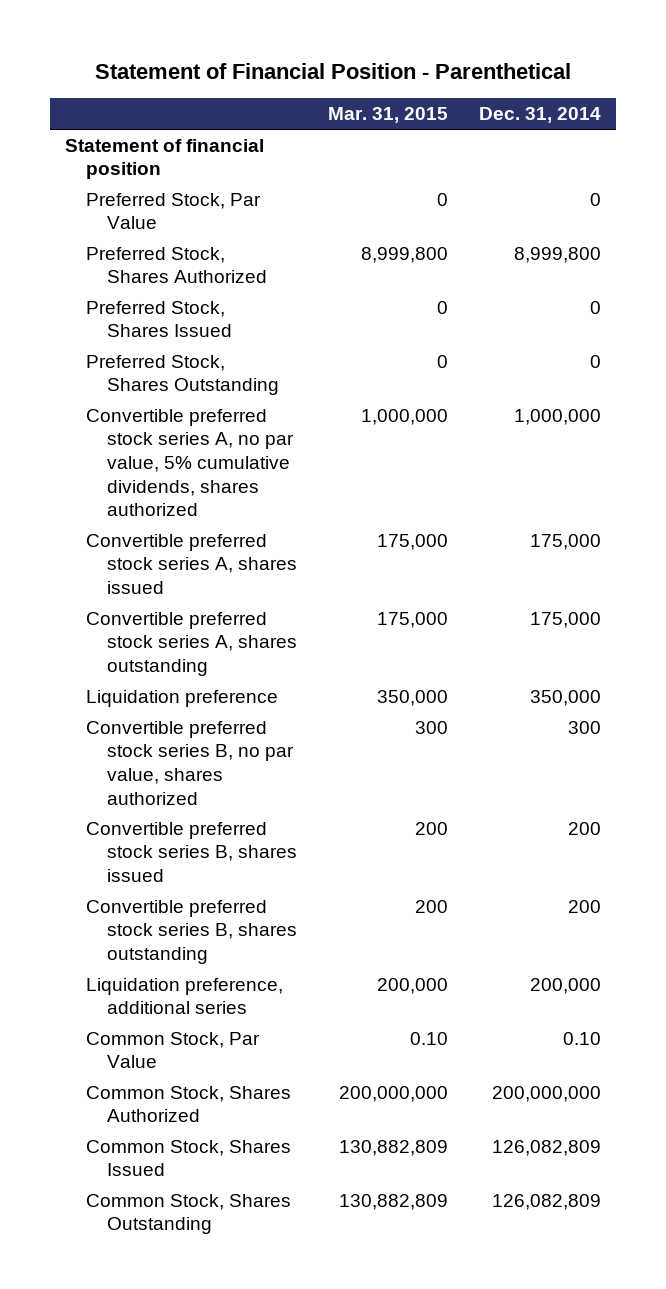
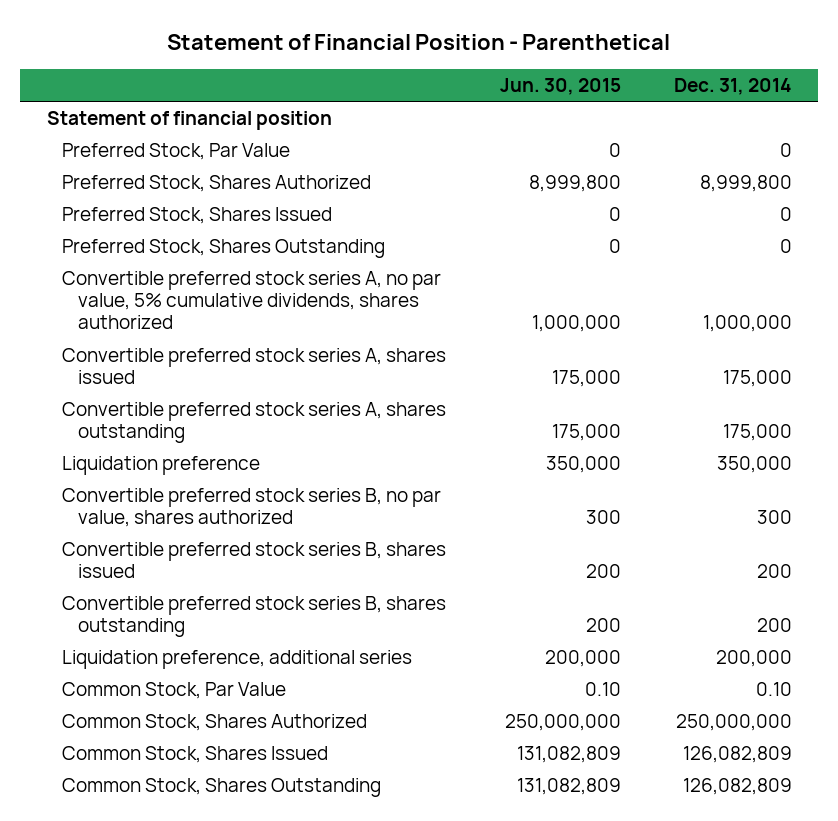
- | Mar. 31, 2015 | Dec. 31, 2014
+ | Jun. 30, 2015 | Dec. 31, 2014
- Common Stock, Shares Authorized | 200,000,000 | 200,000,000
+ Common Stock, Shares Authorized | 250,000,000 | 250,000,000

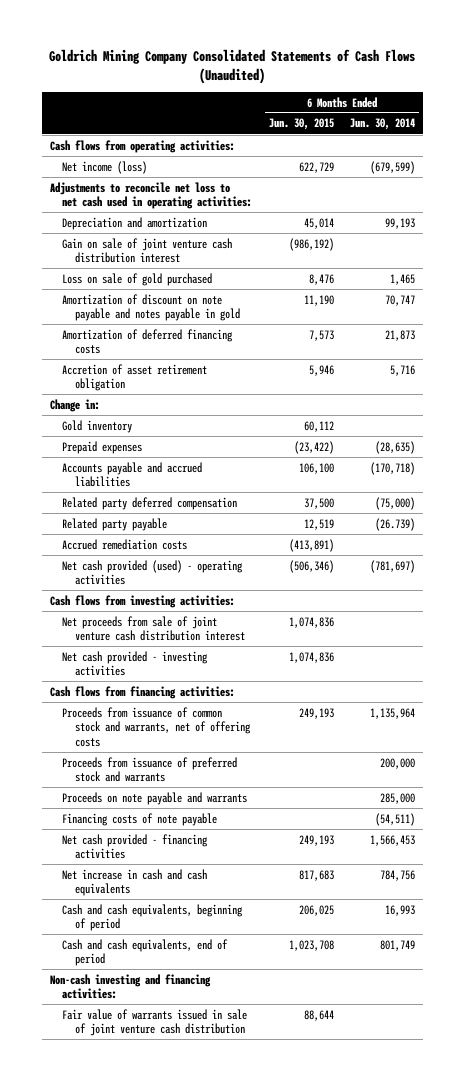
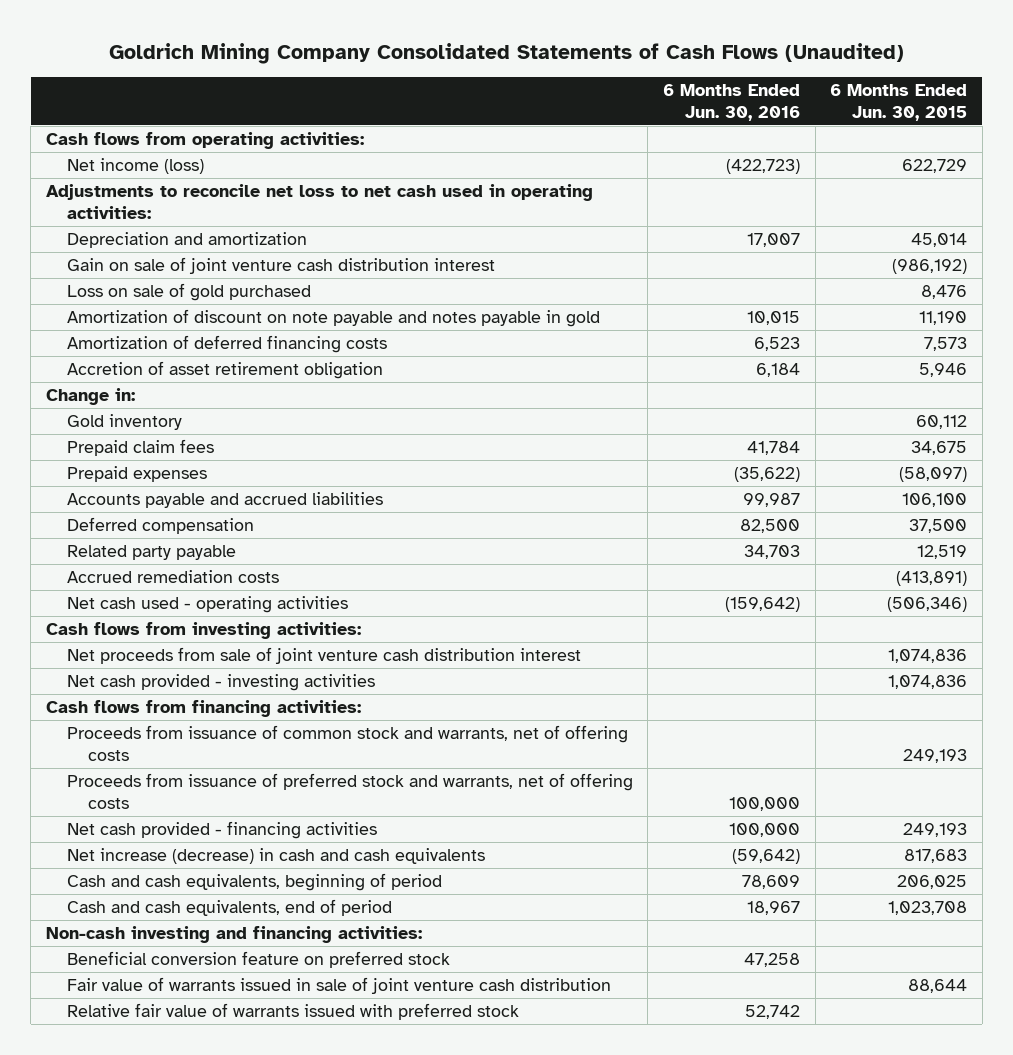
- | 6 Months Ended Jun. 30, 2015 | 6 Months Ended Jun. 30, 2014
+ | 6 Months Ended Jun. 30, 2016 | 6 Months Ended Jun. 30, 2015
- Prepaid expenses | (23,422) | (28,635)
+ Prepaid claim fees | 41,784 | 34,675
+ Prepaid expenses | (35,622) | (58,097)
- Related party deferred compensation | 37,500 | (75,000)
+ Deferred compensation | 82,500 | 37,500
- Net cash provided (used) - operating activities | (506,346) | (781,697)
+ Net cash used - operating activities | (159,642) | (506,346)
- Proceeds from issuance of preferred stock and warrants | | 200,000
- Proceeds on note payable and warrants | | 285,000
- Financing costs of note payable | | (54,511)
+ Proceeds from issuance of preferred stock and warrants, net of offering costs | 100,000 |
- Net increase in cash and cash equivalents | 817,683 | 784,756
+ Net increase (decrease) in cash and cash equivalents | (59,642) | 817,683
+ Beneficial conversion feature on preferred stock | 47,258 |
+ Relative fair value of warrants issued with preferred stock | 52,742 |

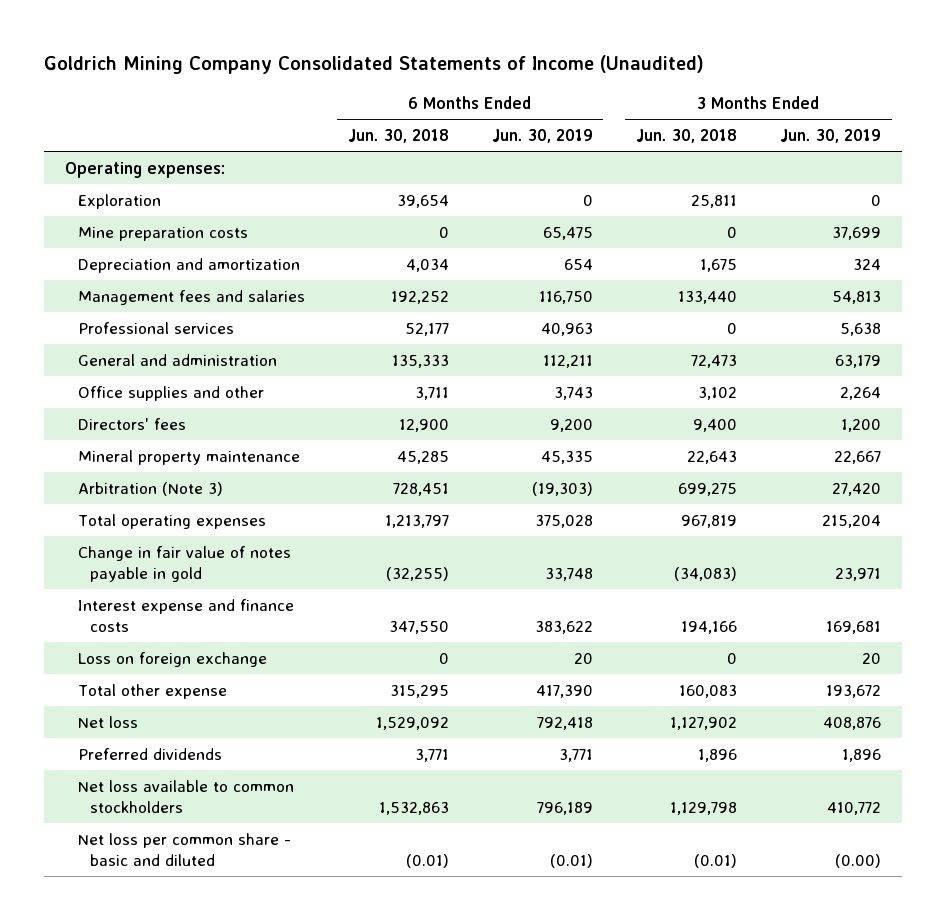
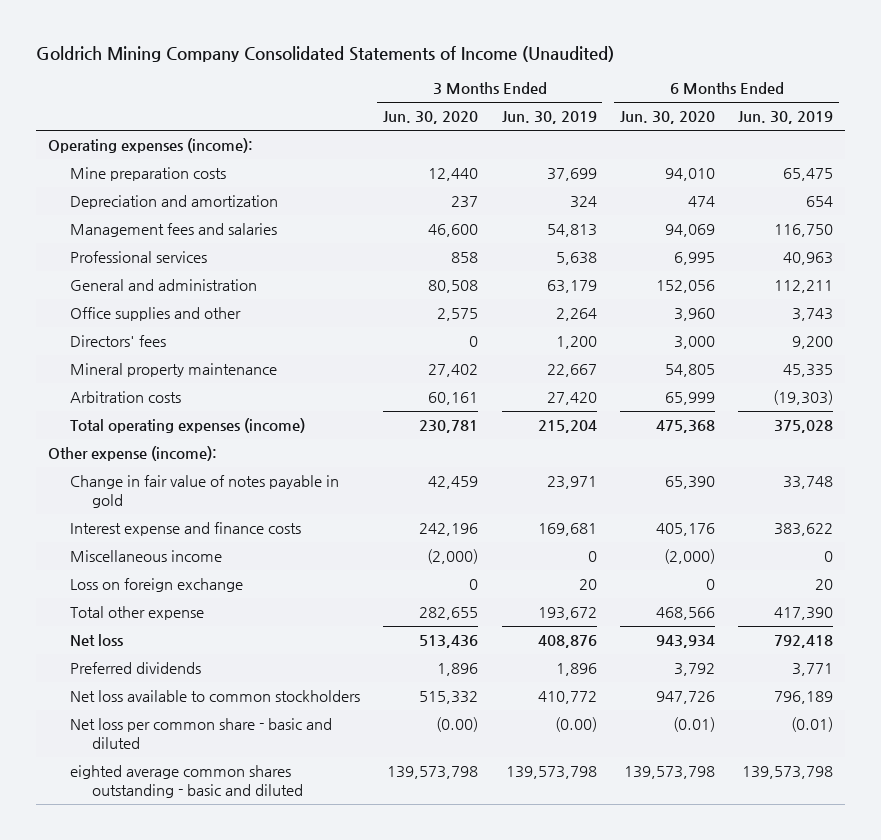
- | 6 Months Ended Jun. 30, 2018 | 6 Months Ended Jun. 30, 2019 | 3 Months Ended Jun. 30, 2018 | 3 Months Ended Jun. 30, 2019
+ | 3 Months Ended Jun. 30, 2020 | 3 Months Ended Jun. 30, 2019 | 6 Months Ended Jun. 30, 2020 | 6 Months Ended Jun. 30, 2019
- Operating expenses:
- Exploration | 39,654 | 0 | 25,811 | 0
+ Operating expenses (income):
- Arbitration (Note 3) | 728,451 | (19,303) | 699,275 | 27,420
- Total operating expenses | 1,213,797 | 375,028 | 967,819 | 215,204
+ Arbitration costs | 60,161 | 27,420 | 65,999 | (19,303)
+ Total operating expenses (income) | 230,781 | 215,204 | 475,368 | 375,028
+ Other expense (income):
+ Miscellaneous income | (2,000) | 0 | (2,000) | 0
+ eighted average common shares outstanding - basic and diluted | 139,573,798 | 139,573,798 | 139,573,798 | 139,573,798

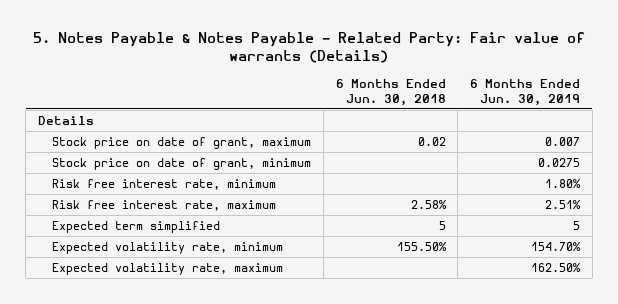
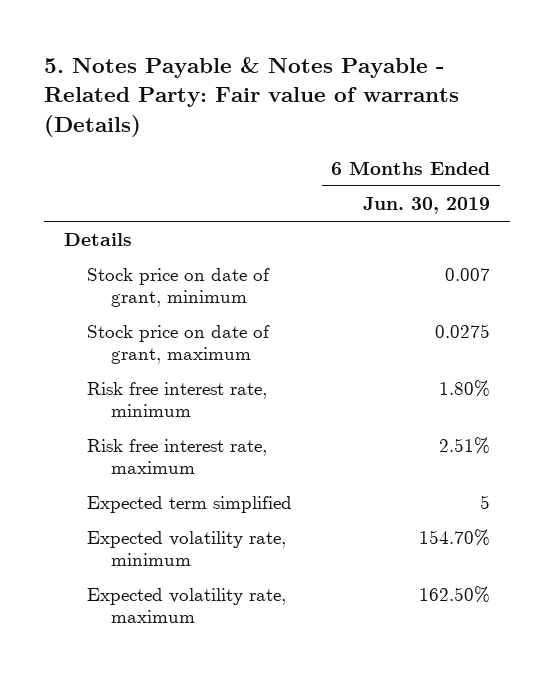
- | 6 Months Ended Jun. 30, 2018 | 6 Months Ended Jun. 30, 2019
+ | 6 Months Ended Jun. 30, 2019
- Stock price on date of grant, maximum | 0.02 | 0.007
- Stock price on date of grant, minimum | | 0.0275
+ Stock price on date of grant, minimum | 0.007
+ Stock price on date of grant, maximum | 0.0275

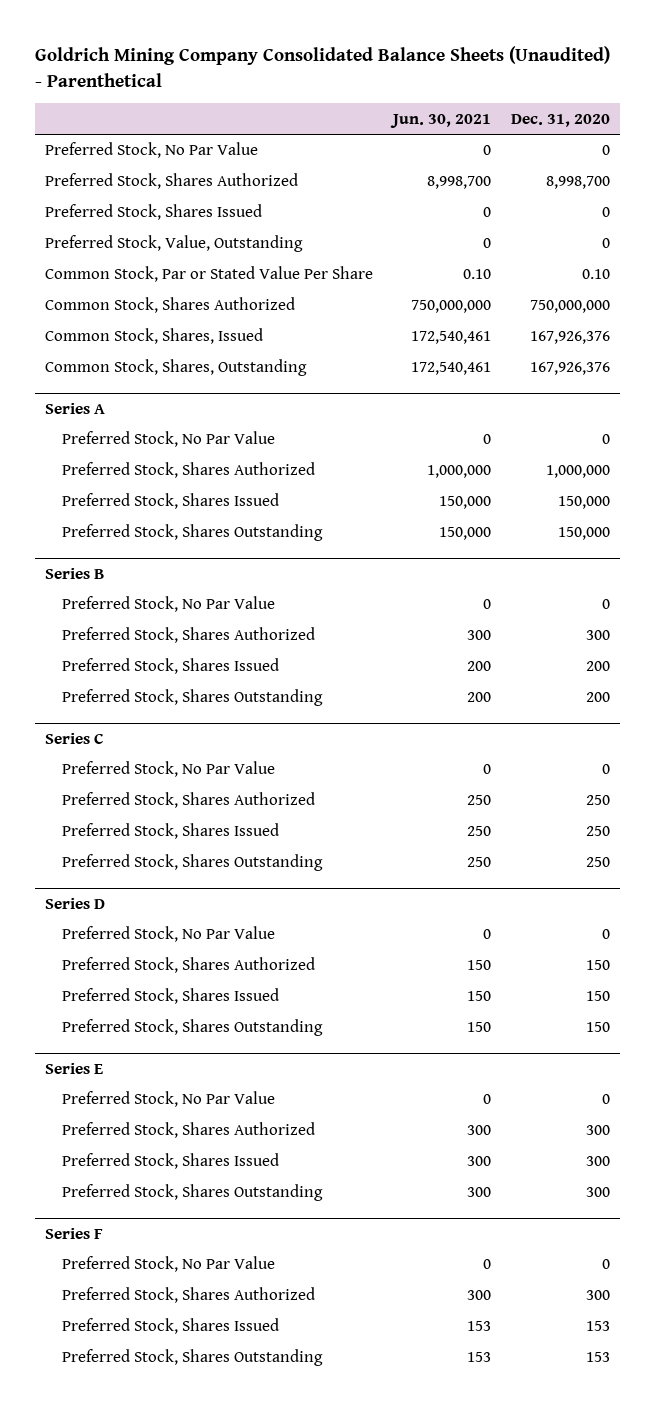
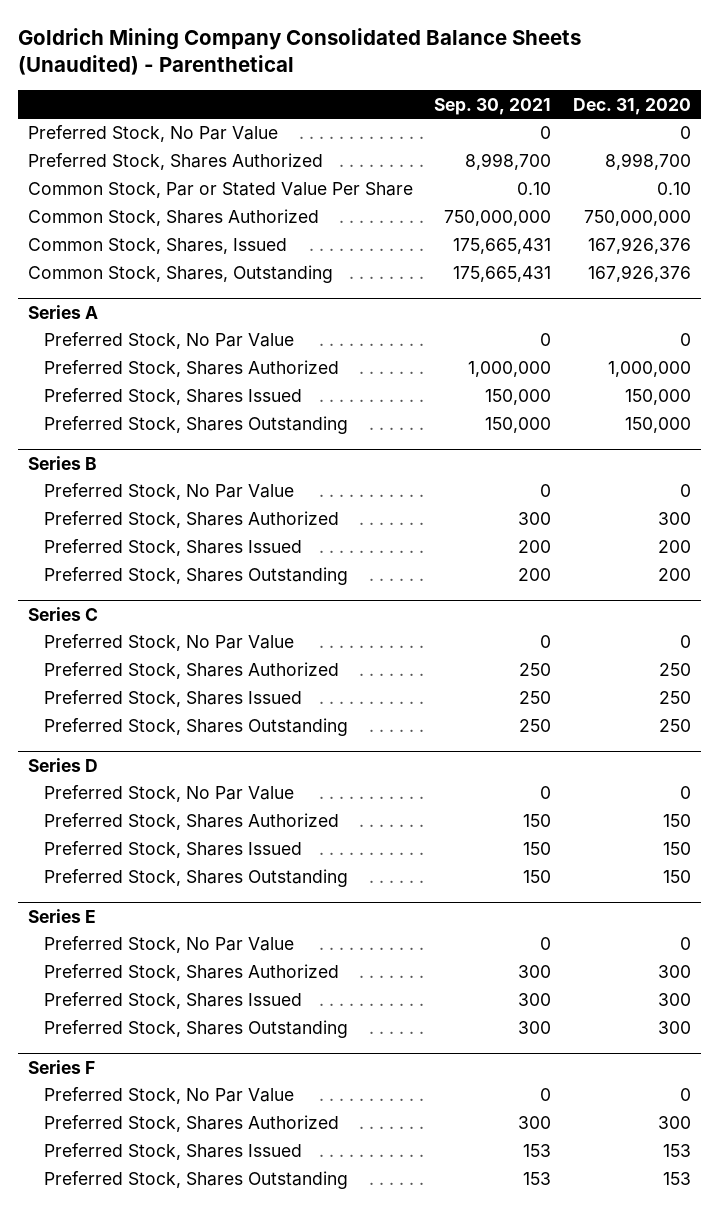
- | Jun. 30, 2021 | Dec. 31, 2020
+ | Sep. 30, 2021 | Dec. 31, 2020
- Preferred Stock, Shares Issued | 0 | 0
- Preferred Stock, Value, Outstanding | 0 | 0

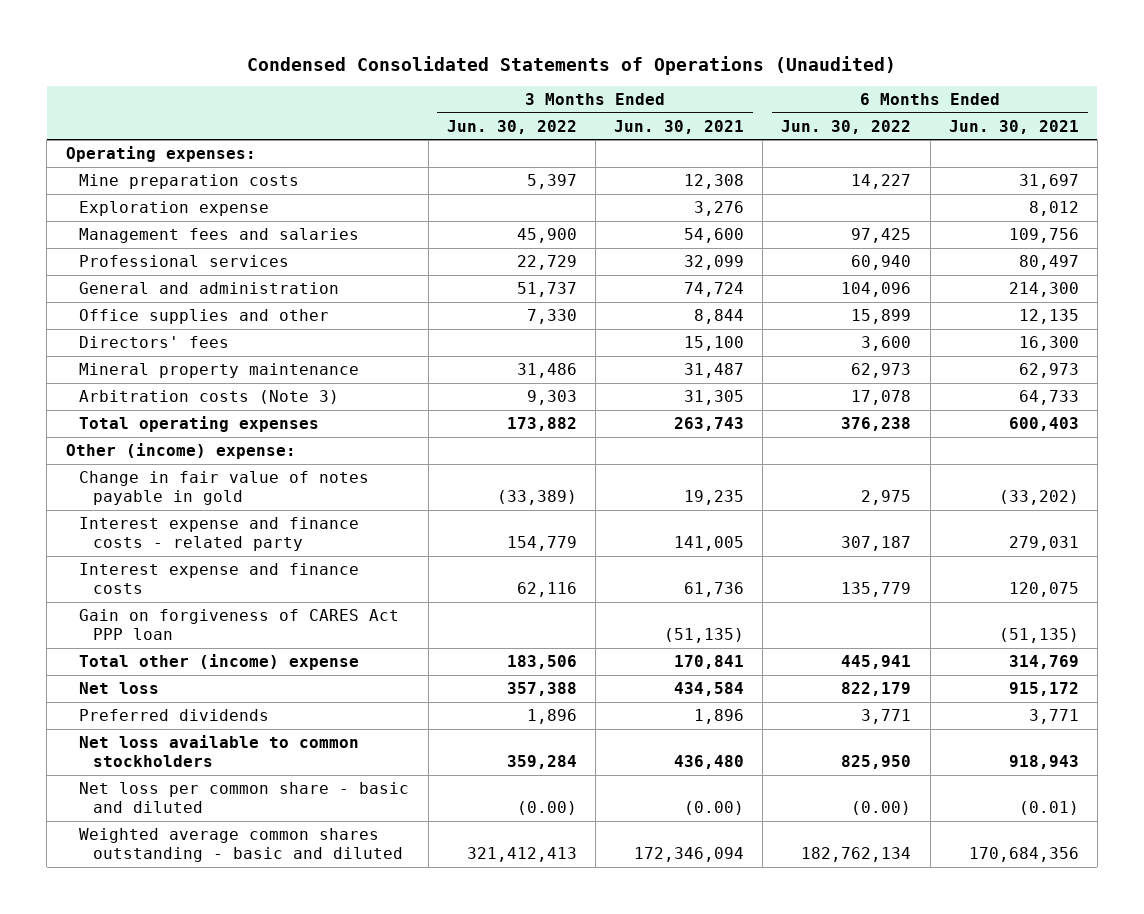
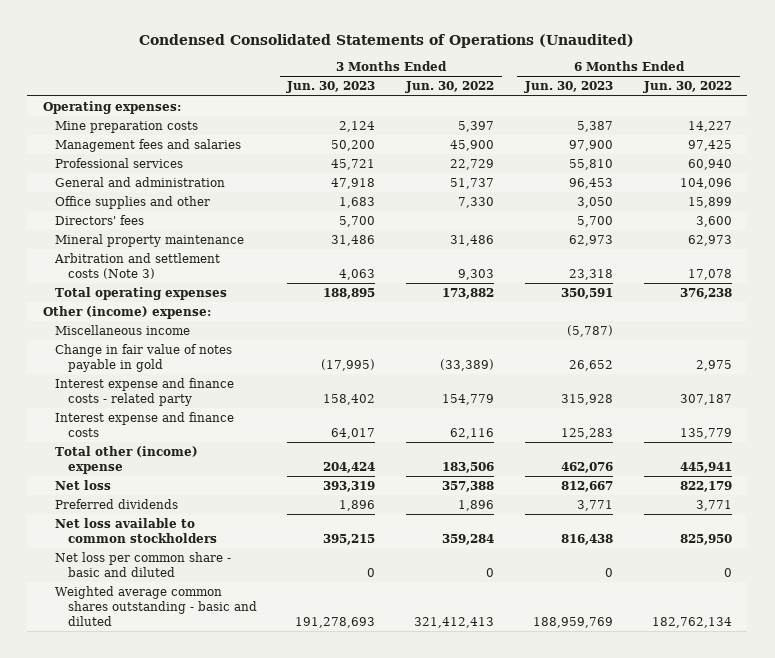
- | 3 Months Ended Jun. 30, 2022 | 3 Months Ended Jun. 30, 2021 | 6 Months Ended Jun. 30, 2022 | 6 Months Ended Jun. 30, 2021
+ | 3 Months Ended Jun. 30, 2023 | 3 Months Ended Jun. 30, 2022 | 6 Months Ended Jun. 30, 2023 | 6 Months Ended Jun. 30, 2022
- Exploration expense | | 3,276 | | 8,012
- Arbitration costs (Note 3) | 9,303 | 31,305 | 17,078 | 64,733
+ Arbitration and settlement costs (Note 3) | 4,063 | 9,303 | 23,318 | 17,078
+ Miscellaneous income | | | (5,787) |
- Gain on forgiveness of CARES Act PPP loan | | (51,135) | | (51,135)
- Net loss per common share - basic and diluted | (0.00) | (0.00) | (0.00) | (0.01)
+ Net loss per common share - basic and diluted | 0 | 0 | 0 | 0

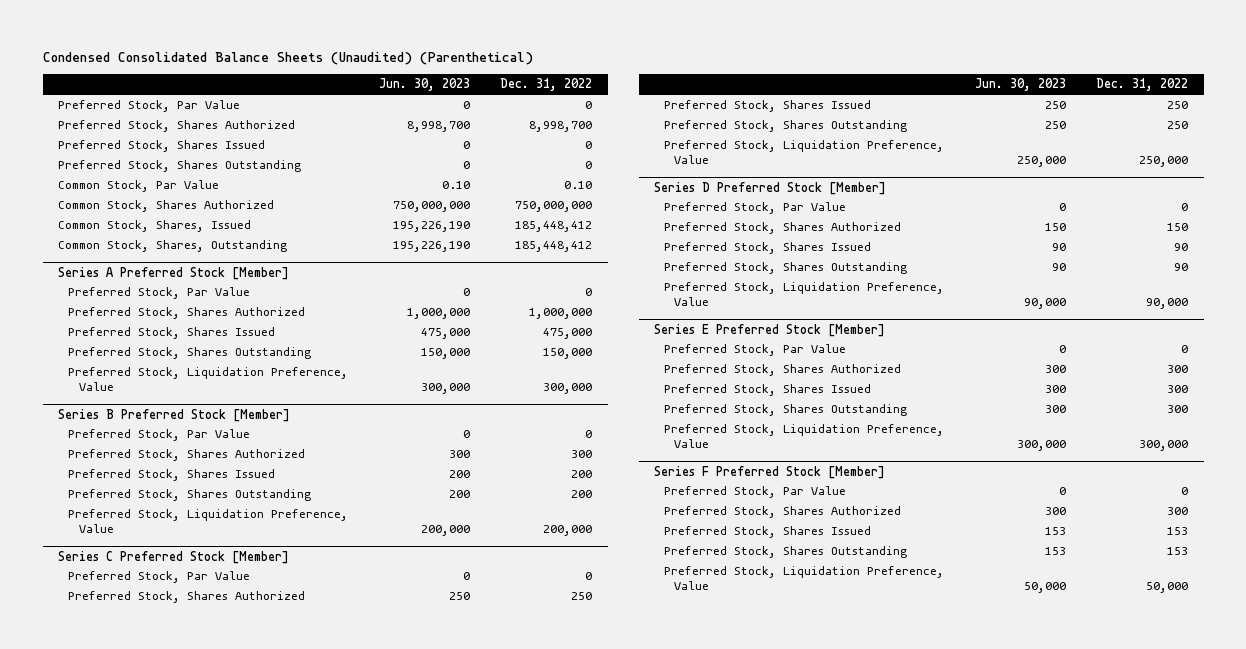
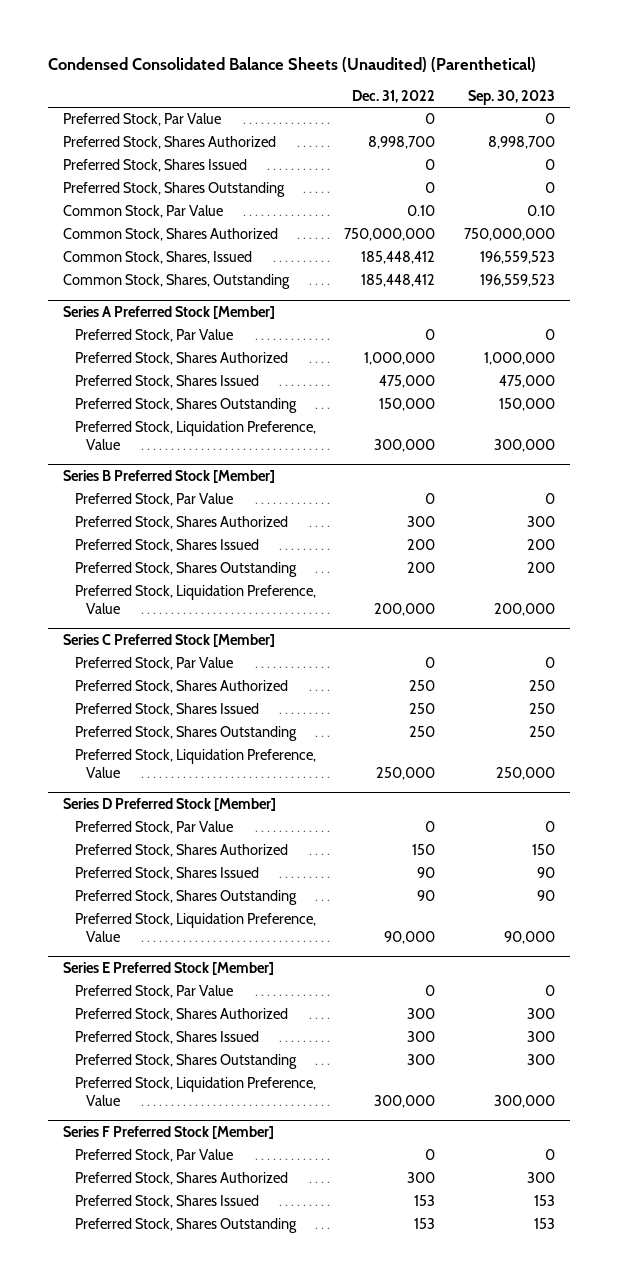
- | Jun. 30, 2023 | Dec. 31, 2022
+ | Dec. 31, 2022 | Sep. 30, 2023
@ Series F Preferred Stock [Member]
- Preferred Stock, Liquidation Preference, Value | 50,000 | 50,000

